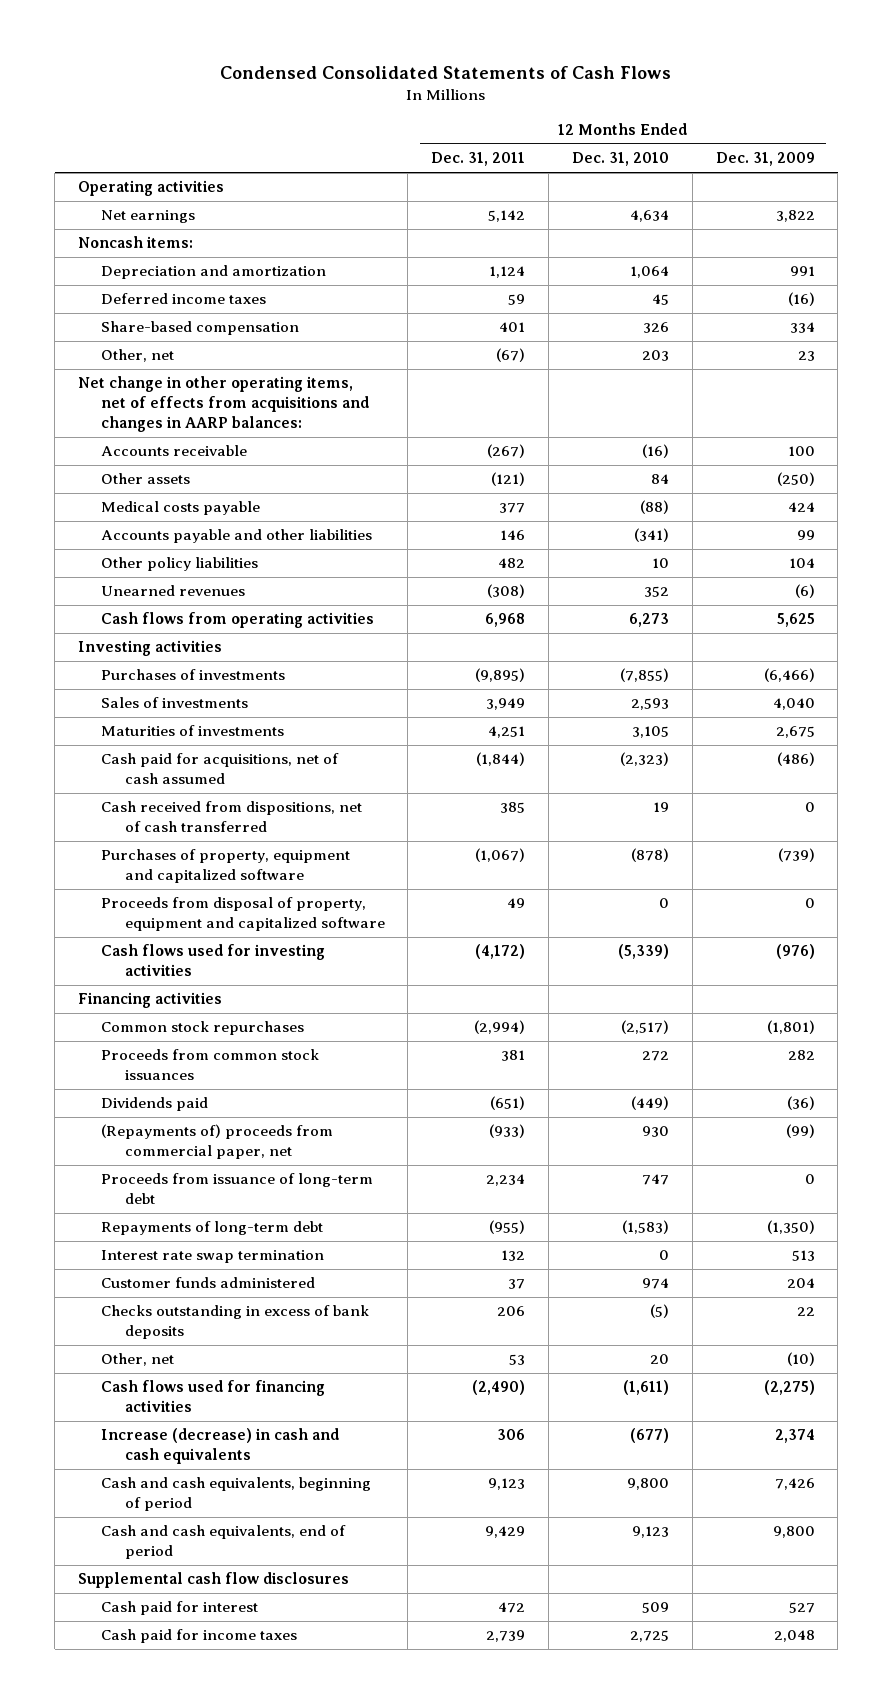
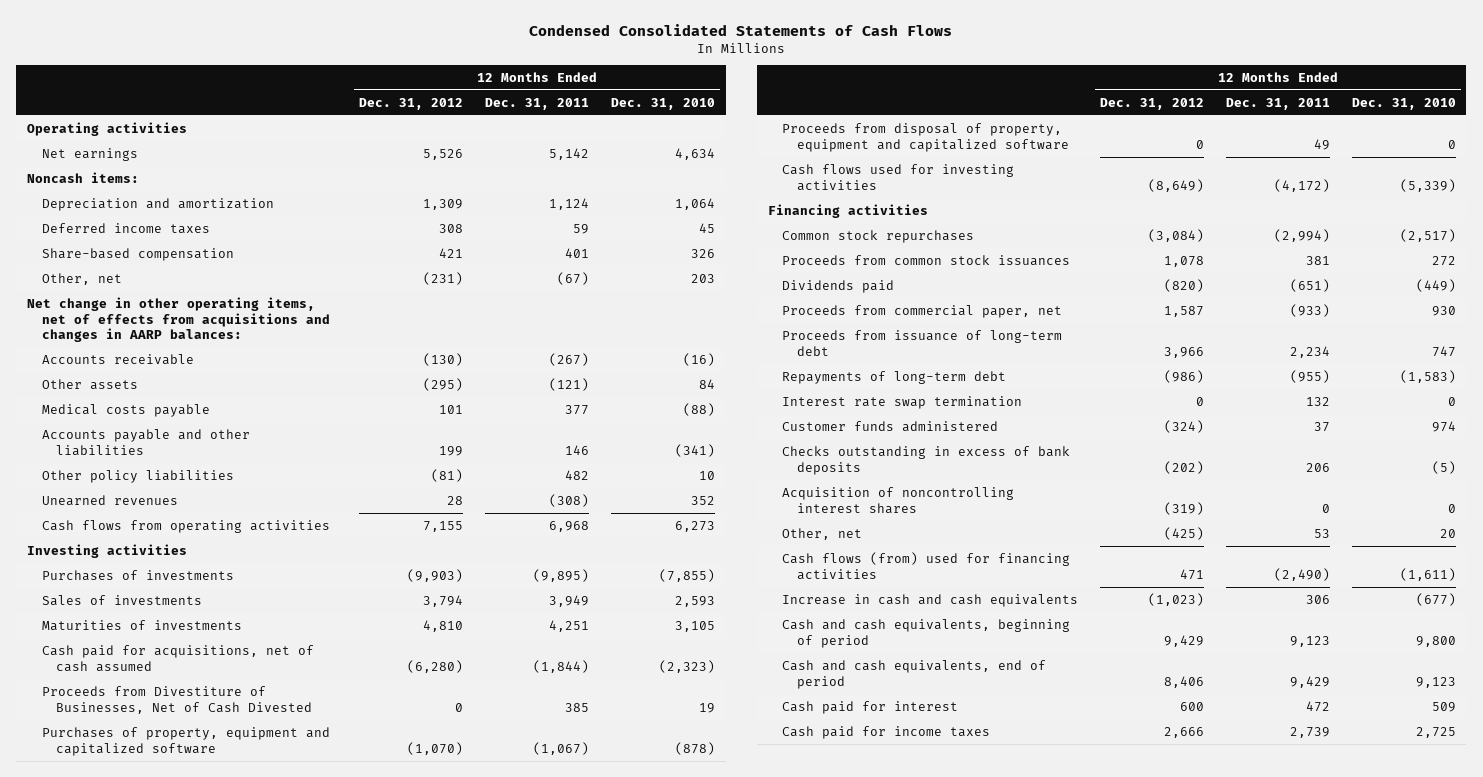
- | 12 Months Ended Dec. 31, 2011 | 12 Months Ended Dec. 31, 2010 | 12 Months Ended Dec. 31, 2009
+ | 12 Months Ended Dec. 31, 2012 | 12 Months Ended Dec. 31, 2011 | 12 Months Ended Dec. 31, 2010
- Cash received from dispositions, net of cash transferred | 385 | 19 | 0
+ Proceeds from Divestiture of Businesses, Net of Cash Divested | 0 | 385 | 19
- (Repayments of) proceeds from commercial paper, net | (933) | 930 | (99)
+ Proceeds from commercial paper, net | 1,587 | (933) | 930
+ Acquisition of noncontrolling interest shares | (319) | 0 | 0
- Cash flows used for financing activities | (2,490) | (1,611) | (2,275)
- Increase (decrease) in cash and cash equivalents | 306 | (677) | 2,374
+ Cash flows (from) used for financing activities | 471 | (2,490) | (1,611)
+ Increase in cash and cash equivalents | (1,023) | 306 | (677)
- Supplemental cash flow disclosures

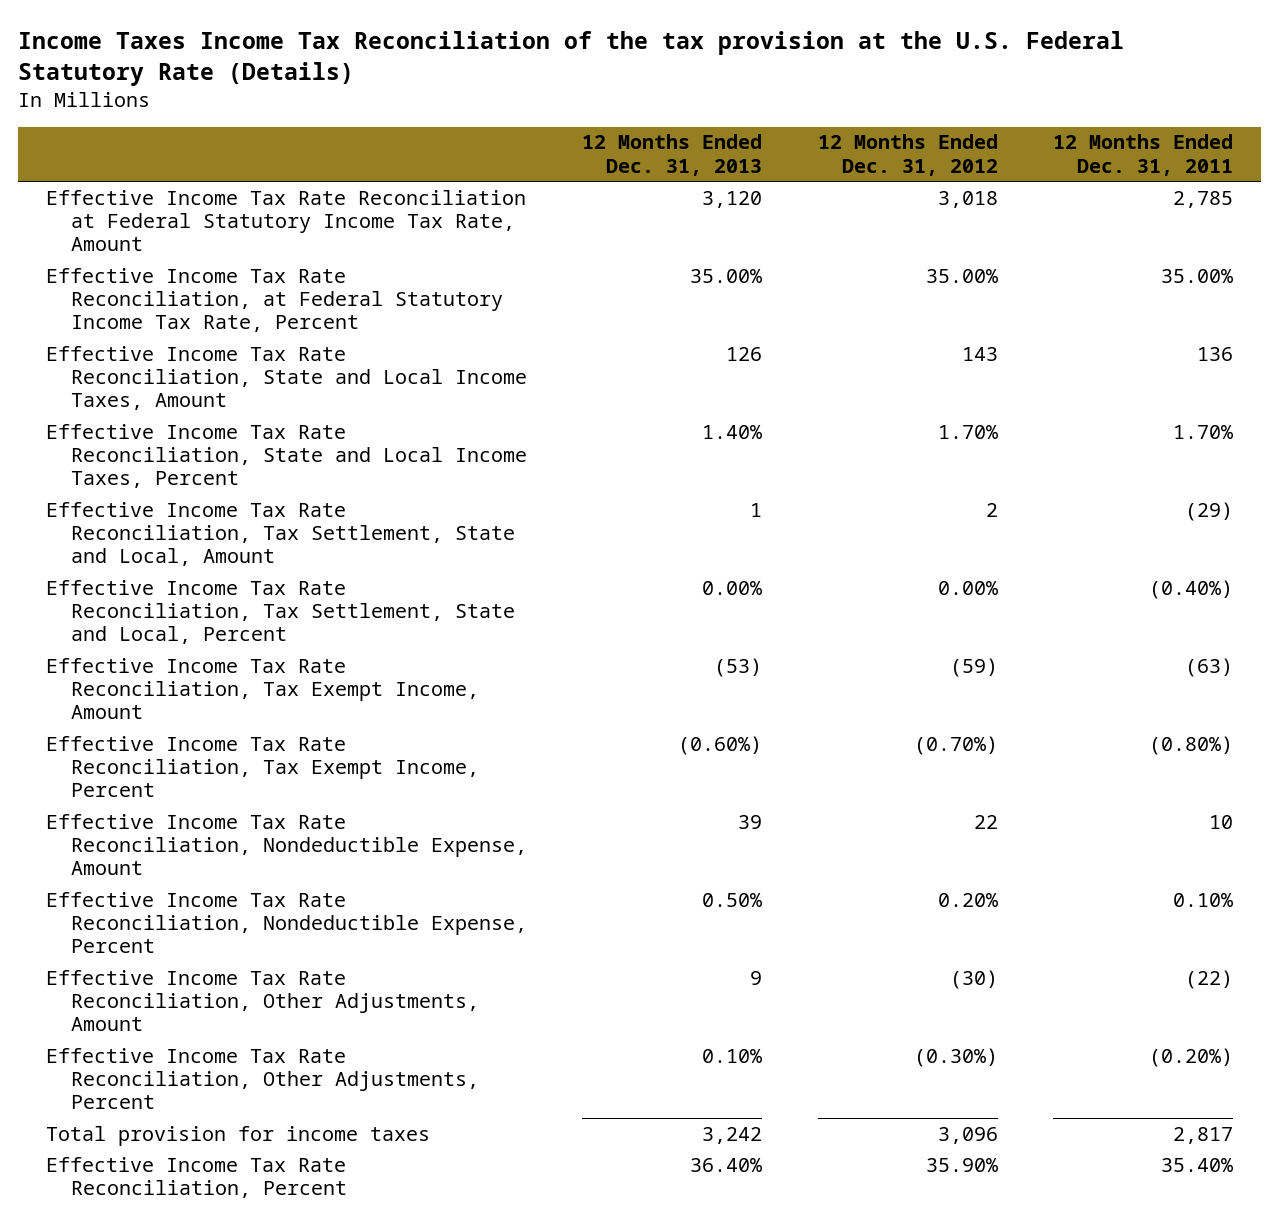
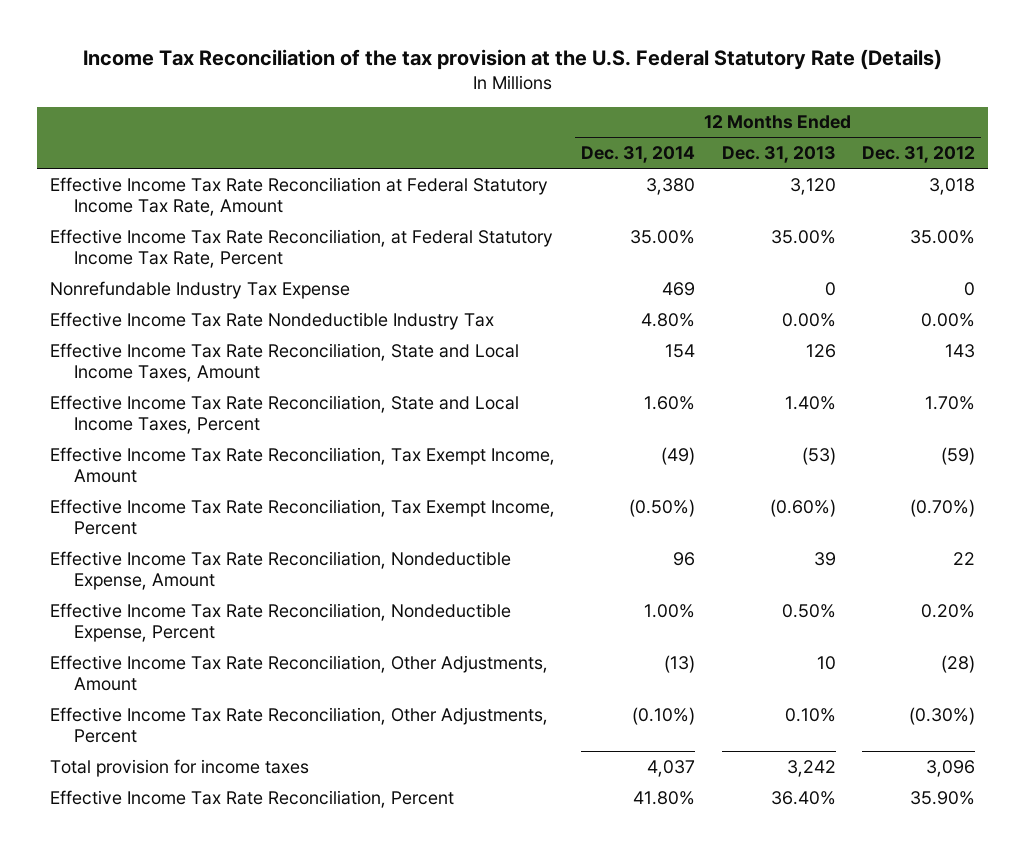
- Income Taxes Income Tax Reconciliation of the tax provision at the U.S. Federal Statutory Rate (Details)
+ Income Tax Reconciliation of the tax provision at the U.S. Federal Statutory Rate (Details)
- | 12 Months Ended Dec. 31, 2013 | 12 Months Ended Dec. 31, 2012 | 12 Months Ended Dec. 31, 2011
+ | 12 Months Ended Dec. 31, 2014 | 12 Months Ended Dec. 31, 2013 | 12 Months Ended Dec. 31, 2012
+ Nonrefundable Industry Tax Expense | 469 | 0 | 0
+ Effective Income Tax Rate Nondeductible Industry Tax | 4.80% | 0.00% | 0.00%
- Effective Income Tax Rate Reconciliation, Tax Settlement, State and Local, Amount | 1 | 2 | (29)
- Effective Income Tax Rate Reconciliation, Tax Settlement, State and Local, Percent | 0.00% | 0.00% | (0.40%)
- Effective Income Tax Rate Reconciliation, Other Adjustments, Amount | 9 | (30) | (22)
+ Effective Income Tax Rate Reconciliation, Other Adjustments, Amount | (13) | 10 | (28)

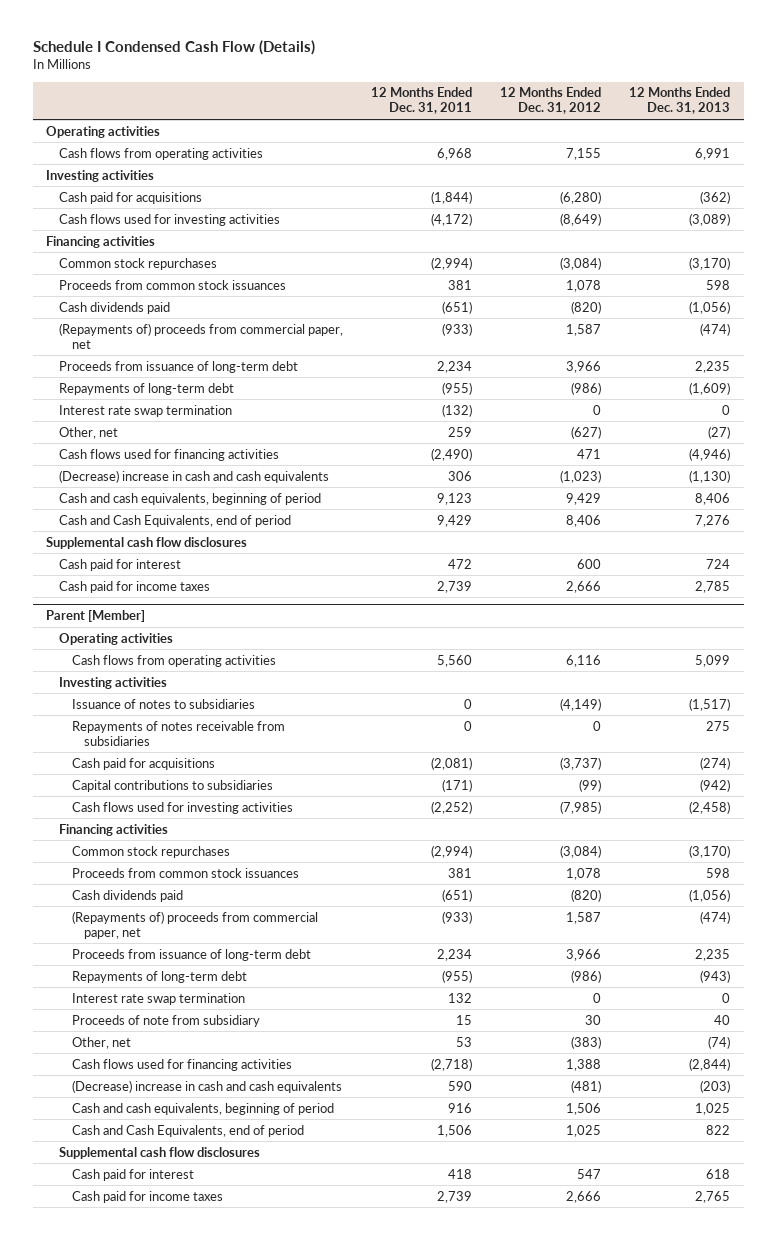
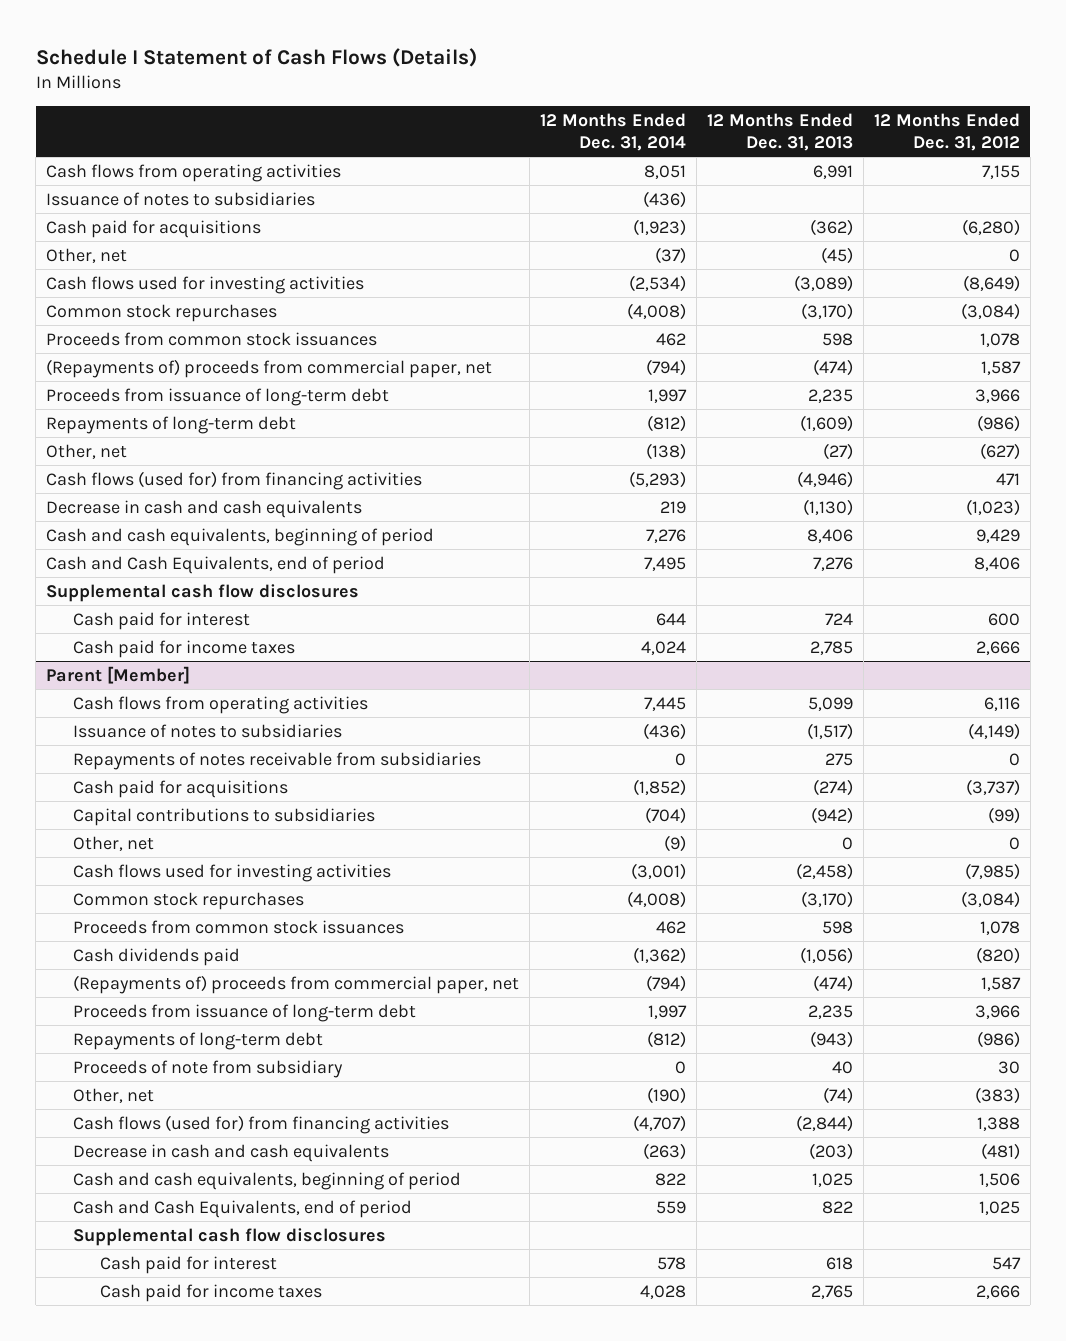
- Schedule I Condensed Cash Flow (Details)
+ Schedule I Statement of Cash Flows (Details)
- | 12 Months Ended Dec. 31, 2011 | 12 Months Ended Dec. 31, 2012 | 12 Months Ended Dec. 31, 2013
+ | 12 Months Ended Dec. 31, 2014 | 12 Months Ended Dec. 31, 2013 | 12 Months Ended Dec. 31, 2012
- Operating activities
- Investing activities
+ Issuance of notes to subsidiaries | (436) | |
+ Other, net | (37) | (45) | 0
- Financing activities
- Cash dividends paid | (651) | (820) | (1,056)
- Interest rate swap termination | (132) | 0 | 0
- Cash flows used for financing activities | (2,490) | 471 | (4,946)
- (Decrease) increase in cash and cash equivalents | 306 | (1,023) | (1,130)
+ Cash flows (used for) from financing activities | (5,293) | (4,946) | 471
+ Decrease in cash and cash equivalents | 219 | (1,130) | (1,023)
@ Parent [Member]
- Operating activities
- Investing activities
+ Other, net | (9) | 0 | 0
- Financing activities
- Interest rate swap termination | 132 | 0 | 0
- Cash flows used for financing activities | (2,718) | 1,388 | (2,844)
- (Decrease) increase in cash and cash equivalents | 590 | (481) | (203)
+ Cash flows (used for) from financing activities | (4,707) | (2,844) | 1,388
+ Decrease in cash and cash equivalents | (263) | (203) | (481)

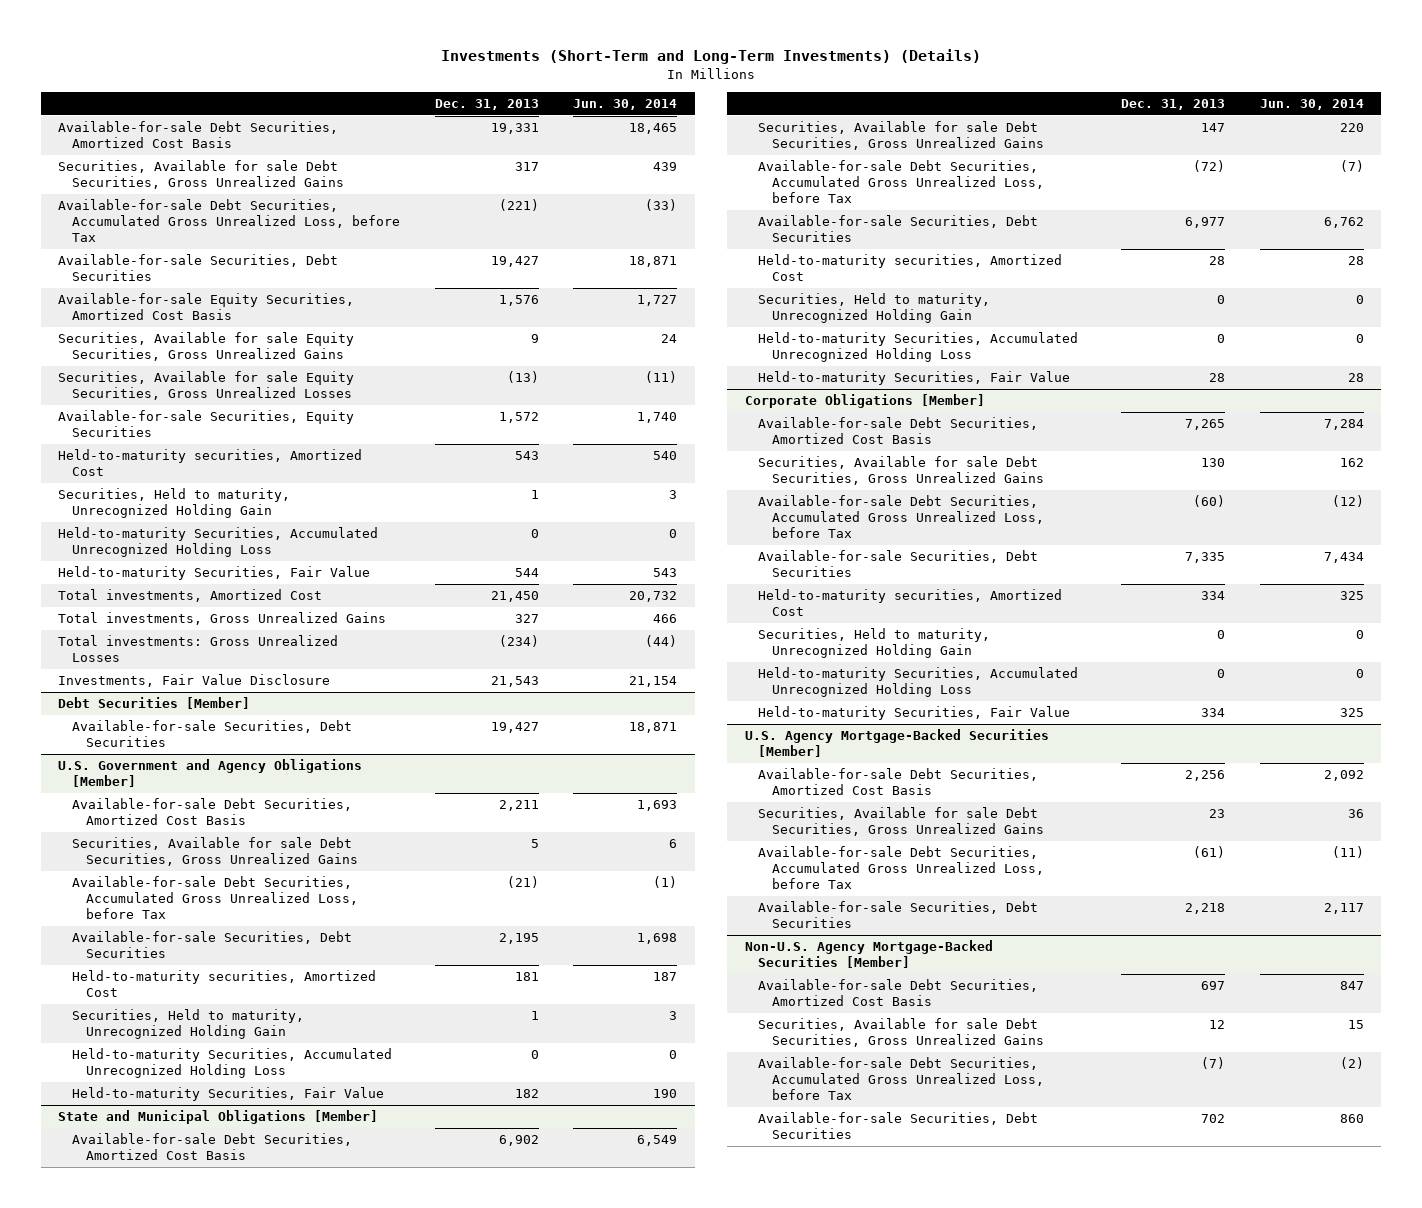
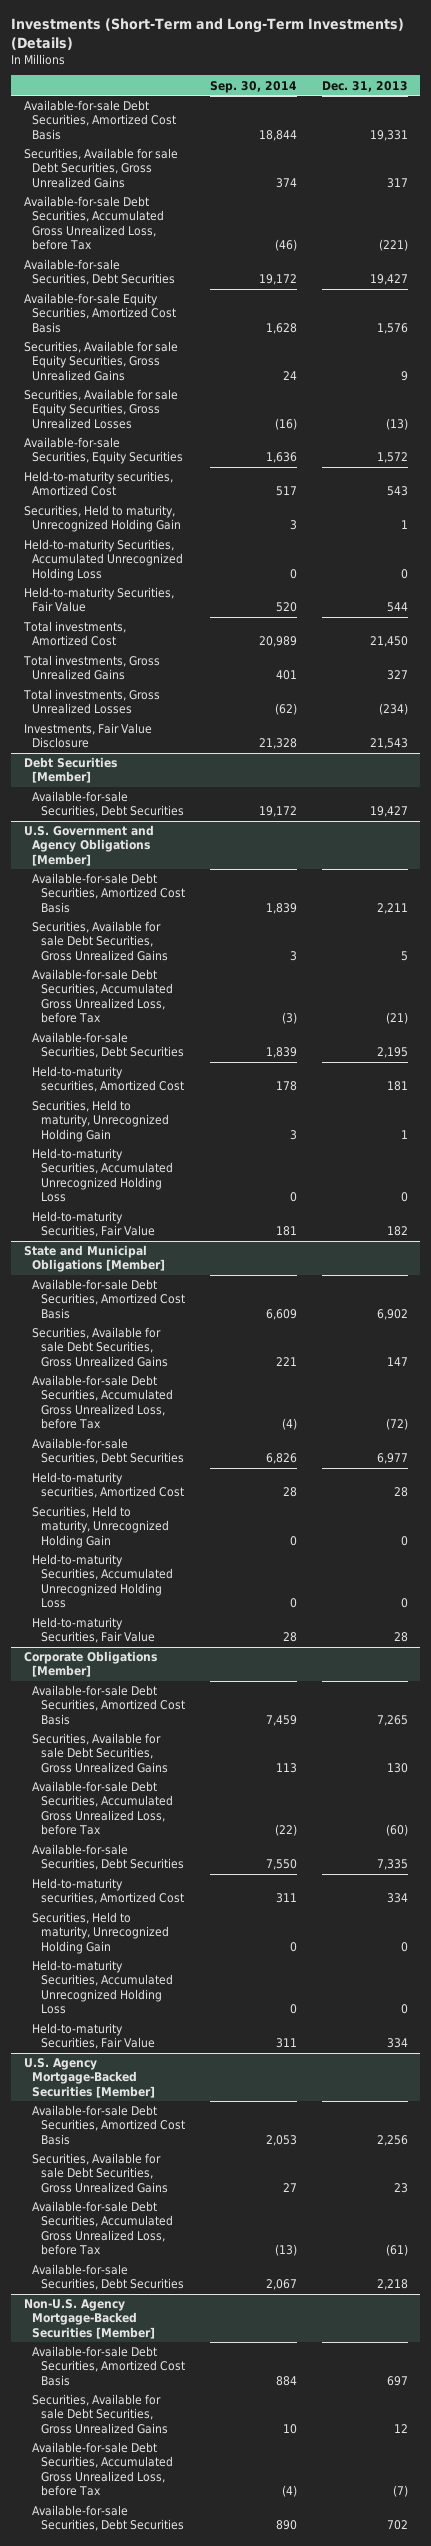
- | Dec. 31, 2013 | Jun. 30, 2014
+ | Sep. 30, 2014 | Dec. 31, 2013
- Total investments: Gross Unrealized Losses | (234) | (44)
+ Total investments, Gross Unrealized Losses | (62) | (234)

